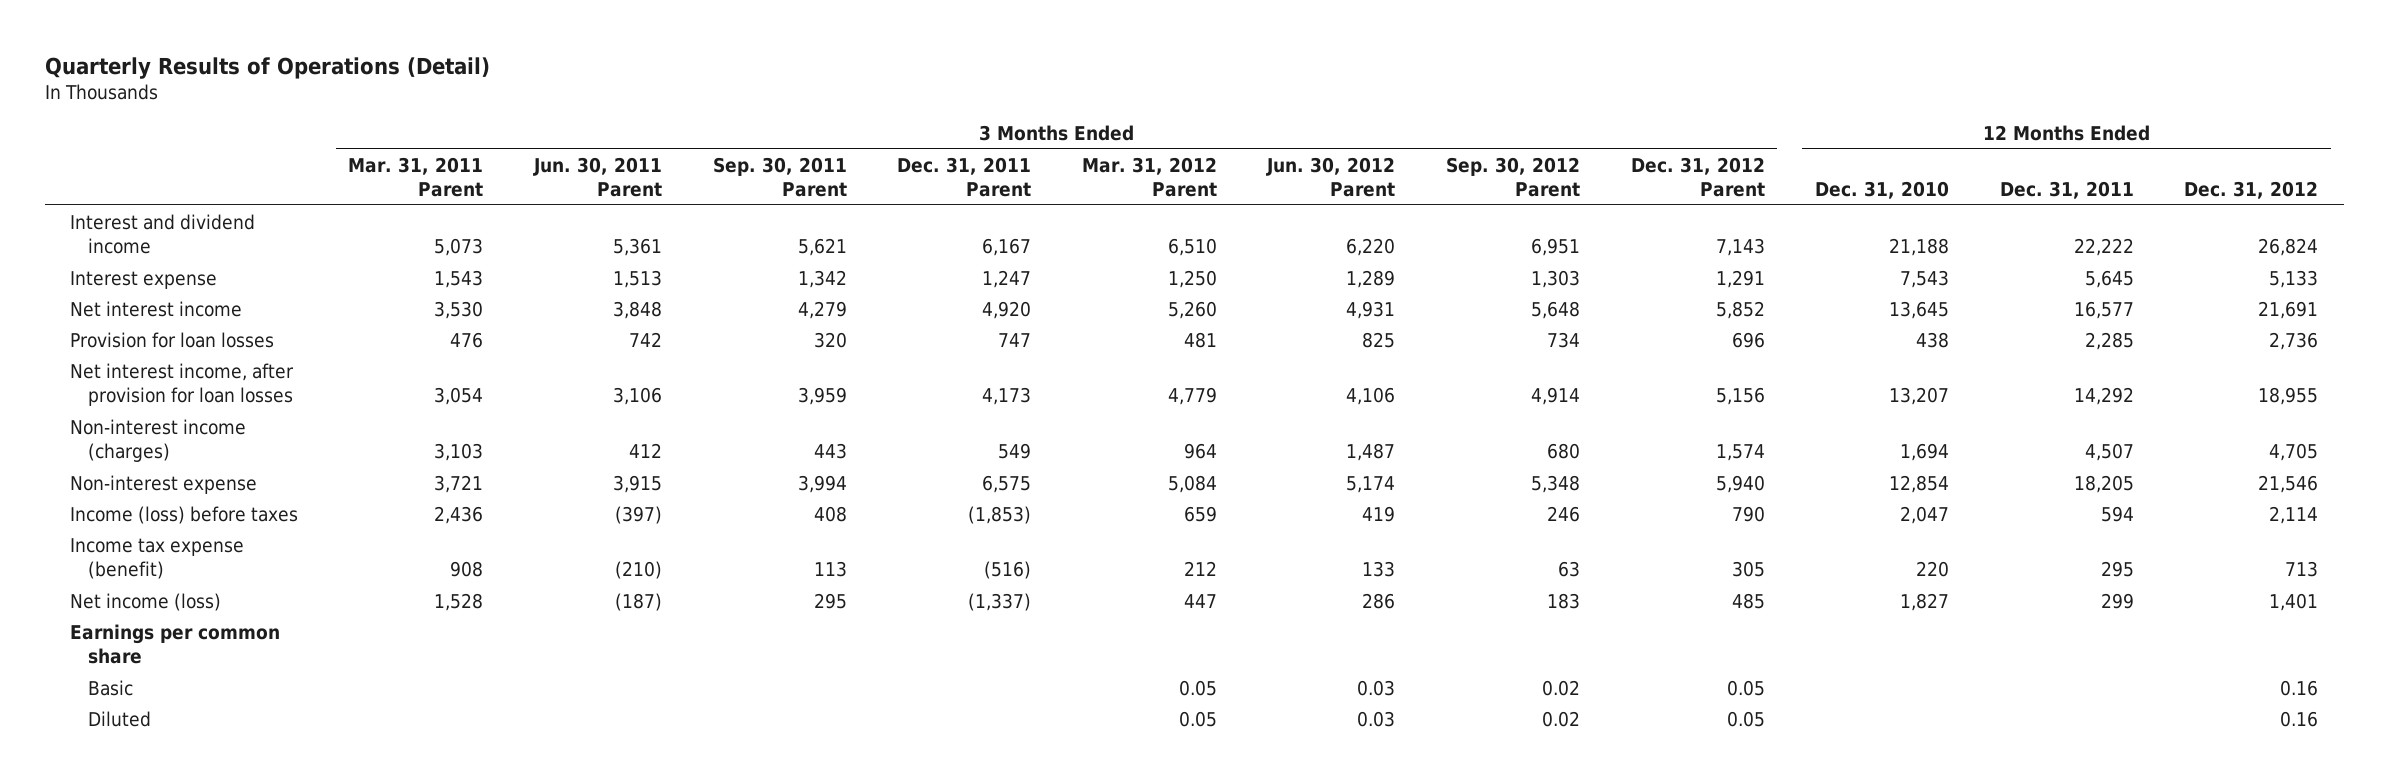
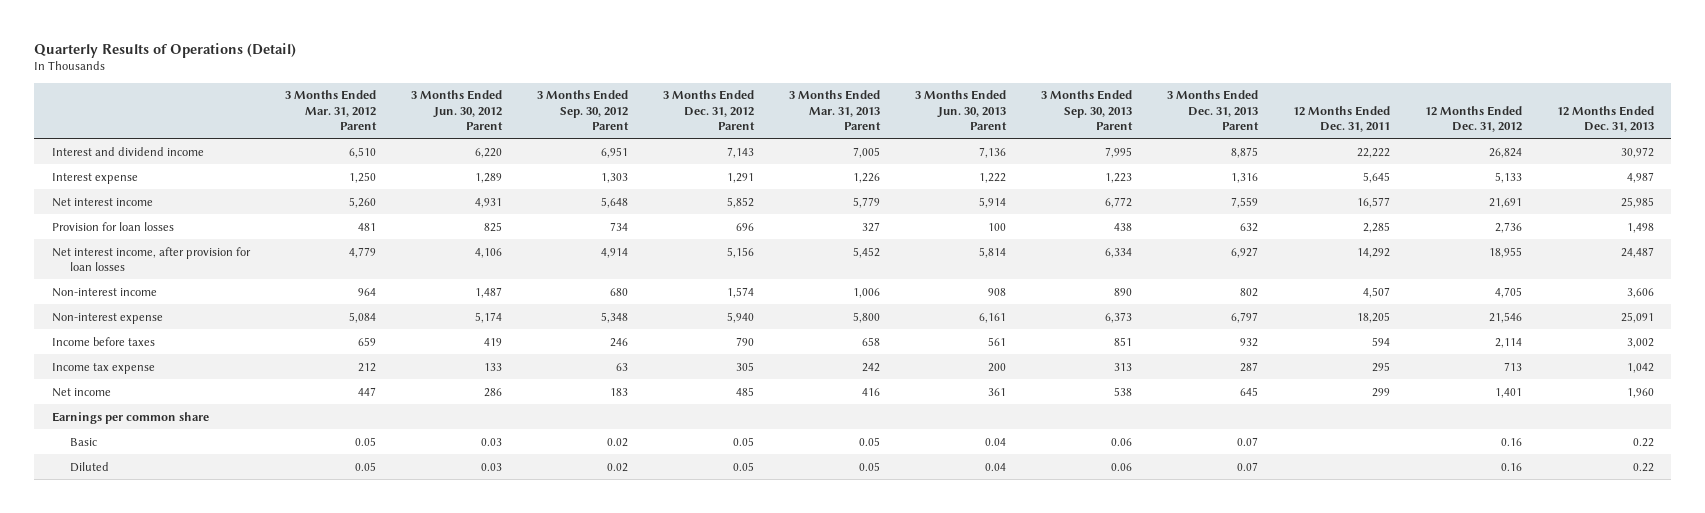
- | 3 Months Ended Mar. 31, 2011 Parent | 3 Months Ended Jun. 30, 2011 Parent | 3 Months Ended Sep. 30, 2011 Parent | 3 Months Ended Dec. 31, 2011 Parent | 3 Months Ended Mar. 31, 2012 Parent | 3 Months Ended Jun. 30, 2012 Parent | 3 Months Ended Sep. 30, 2012 Parent | 3 Months Ended Dec. 31, 2012 Parent | 12 Months Ended Dec. 31, 2010 | 12 Months Ended Dec. 31, 2011 | 12 Months Ended Dec. 31, 2012
+ | 3 Months Ended Mar. 31, 2012 Parent | 3 Months Ended Jun. 30, 2012 Parent | 3 Months Ended Sep. 30, 2012 Parent | 3 Months Ended Dec. 31, 2012 Parent | 3 Months Ended Mar. 31, 2013 Parent | 3 Months Ended Jun. 30, 2013 Parent | 3 Months Ended Sep. 30, 2013 Parent | 3 Months Ended Dec. 31, 2013 Parent | 12 Months Ended Dec. 31, 2011 | 12 Months Ended Dec. 31, 2012 | 12 Months Ended Dec. 31, 2013
- Non-interest income (charges) | 3,103 | 412 | 443 | 549 | 964 | 1,487 | 680 | 1,574 | 1,694 | 4,507 | 4,705
+ Non-interest income | 964 | 1,487 | 680 | 1,574 | 1,006 | 908 | 890 | 802 | 4,507 | 4,705 | 3,606
- Income (loss) before taxes | 2,436 | (397) | 408 | (1,853) | 659 | 419 | 246 | 790 | 2,047 | 594 | 2,114
- Income tax expense (benefit) | 908 | (210) | 113 | (516) | 212 | 133 | 63 | 305 | 220 | 295 | 713
- Net income (loss) | 1,528 | (187) | 295 | (1,337) | 447 | 286 | 183 | 485 | 1,827 | 299 | 1,401
+ Income before taxes | 659 | 419 | 246 | 790 | 658 | 561 | 851 | 932 | 594 | 2,114 | 3,002
+ Income tax expense | 212 | 133 | 63 | 305 | 242 | 200 | 313 | 287 | 295 | 713 | 1,042
+ Net income | 447 | 286 | 183 | 485 | 416 | 361 | 538 | 645 | 299 | 1,401 | 1,960

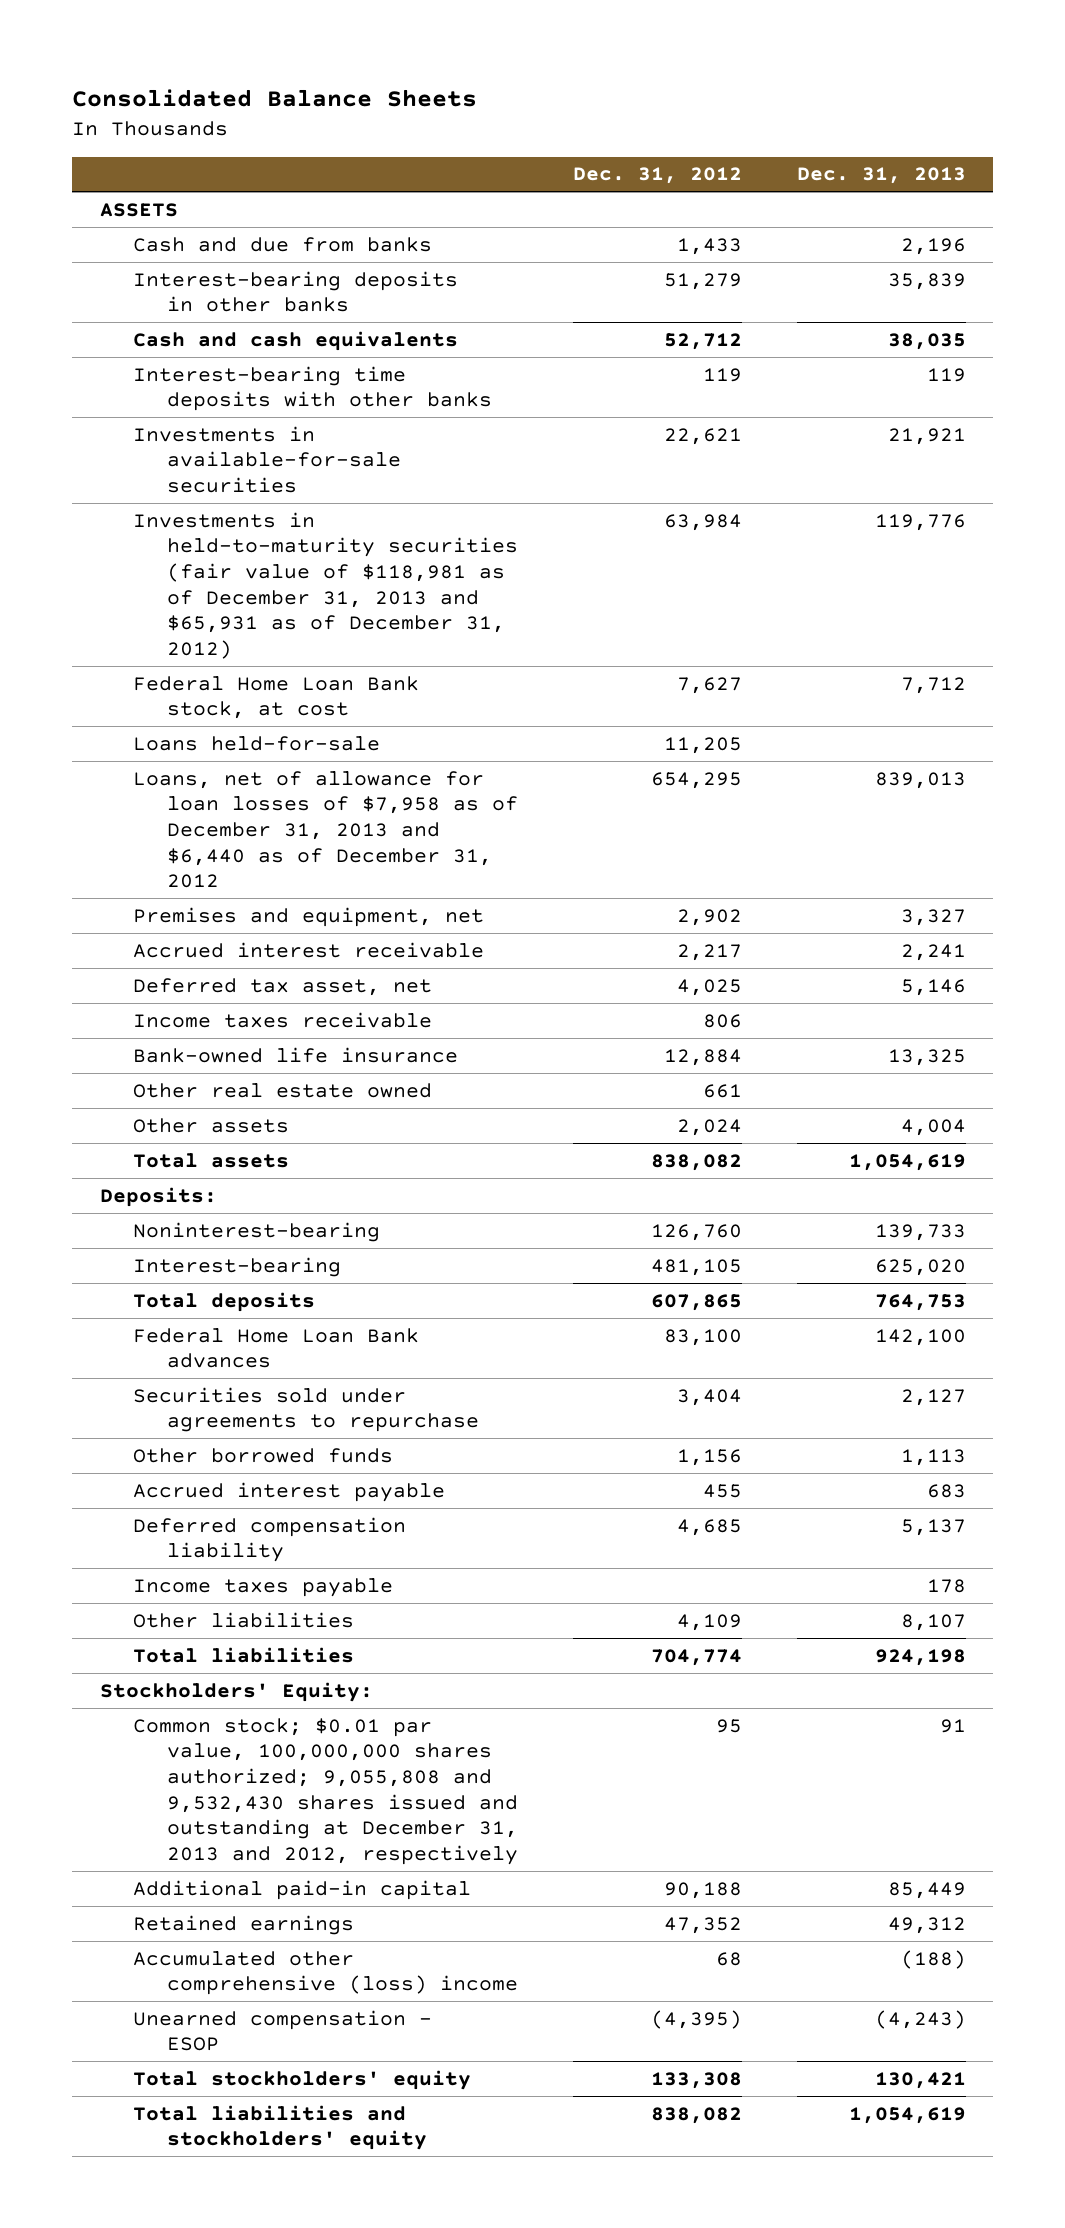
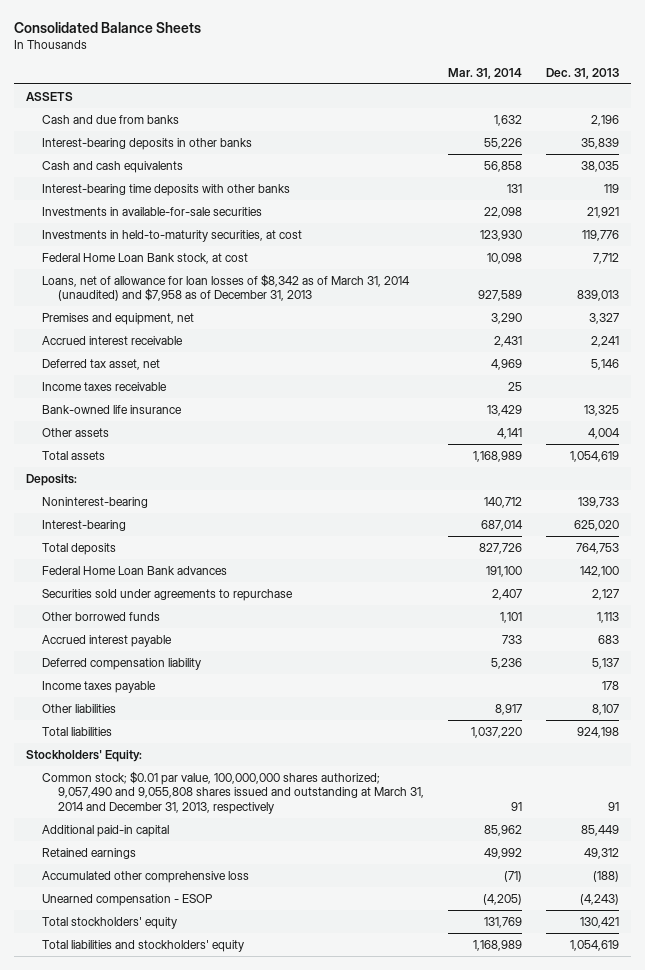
- | Dec. 31, 2012 | Dec. 31, 2013
+ | Mar. 31, 2014 | Dec. 31, 2013
- Investments in held-to-maturity securities (fair value of $118,981 as of December 31, 2013 and $65,931 as of December 31, 2012) | 63,984 | 119,776
+ Investments in held-to-maturity securities, at cost | 123,930 | 119,776
- Loans held-for-sale | 11,205 |
- Loans, net of allowance for loan losses of $7,958 as of December 31, 2013 and $6,440 as of December 31, 2012 | 654,295 | 839,013
+ Loans, net of allowance for loan losses of $8,342 as of March 31, 2014 (unaudited) and $7,958 as of December 31, 2013 | 927,589 | 839,013
- Other real estate owned | 661 |
- Common stock; $0.01 par value, 100,000,000 shares authorized; 9,055,808 and 9,532,430 shares issued and outstanding at December 31, 2013 and 2012, respectively | 95 | 91
+ Common stock; $0.01 par value, 100,000,000 shares authorized; 9,057,490 and 9,055,808 shares issued and outstanding at March 31, 2014 and December 31, 2013, respectively | 91 | 91
- Accumulated other comprehensive (loss) income | 68 | (188)
+ Accumulated other comprehensive loss | (71) | (188)

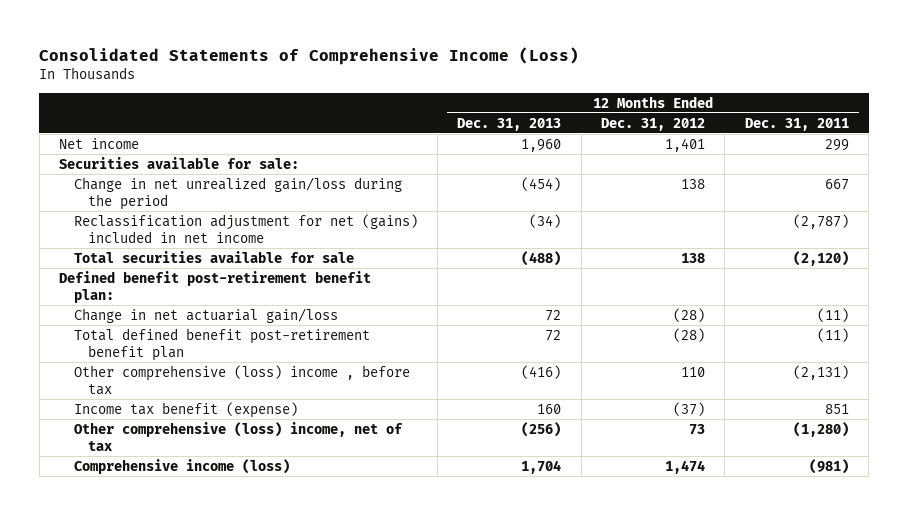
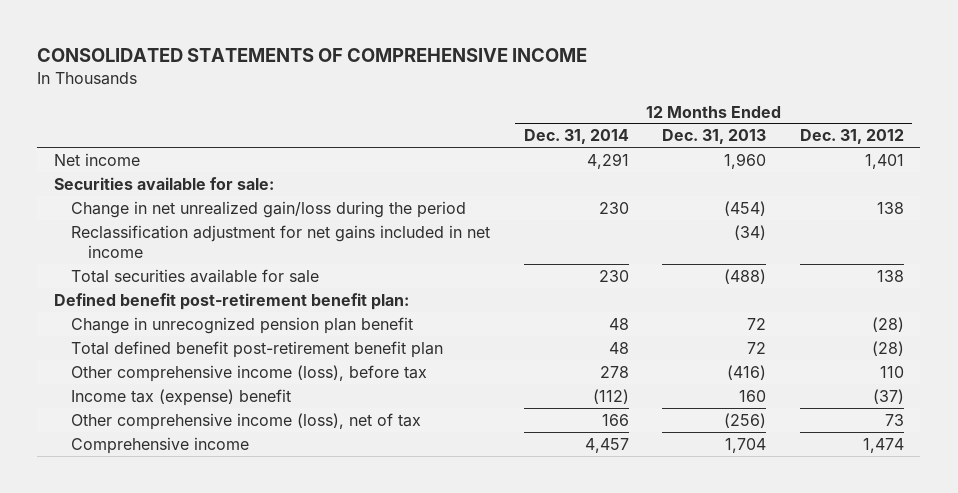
- Consolidated Statements of Comprehensive Income (Loss)
+ CONSOLIDATED STATEMENTS OF COMPREHENSIVE INCOME
- | 12 Months Ended Dec. 31, 2013 | 12 Months Ended Dec. 31, 2012 | 12 Months Ended Dec. 31, 2011
+ | 12 Months Ended Dec. 31, 2014 | 12 Months Ended Dec. 31, 2013 | 12 Months Ended Dec. 31, 2012
- Reclassification adjustment for net (gains) included in net income | (34) | | (2,787)
+ Reclassification adjustment for net gains included in net income | | (34) |
- Change in net actuarial gain/loss | 72 | (28) | (11)
+ Change in unrecognized pension plan benefit | 48 | 72 | (28)
- Other comprehensive (loss) income , before tax | (416) | 110 | (2,131)
- Income tax benefit (expense) | 160 | (37) | 851
- Other comprehensive (loss) income, net of tax | (256) | 73 | (1,280)
- Comprehensive income (loss) | 1,704 | 1,474 | (981)
+ Other comprehensive income (loss), before tax | 278 | (416) | 110
+ Income tax (expense) benefit | (112) | 160 | (37)
+ Other comprehensive income (loss), net of tax | 166 | (256) | 73
+ Comprehensive income | 4,457 | 1,704 | 1,474

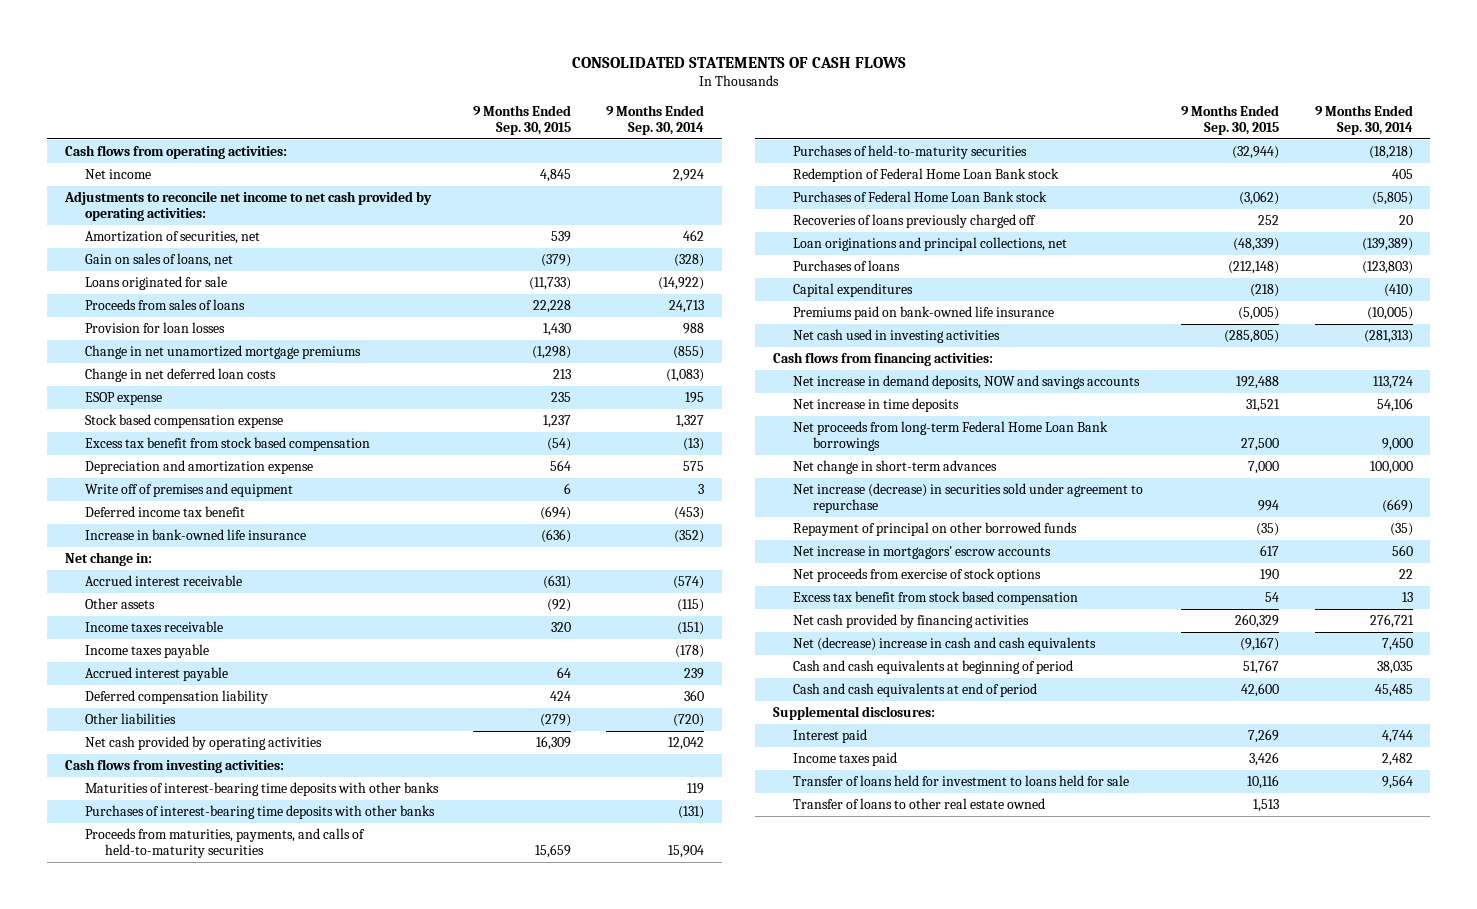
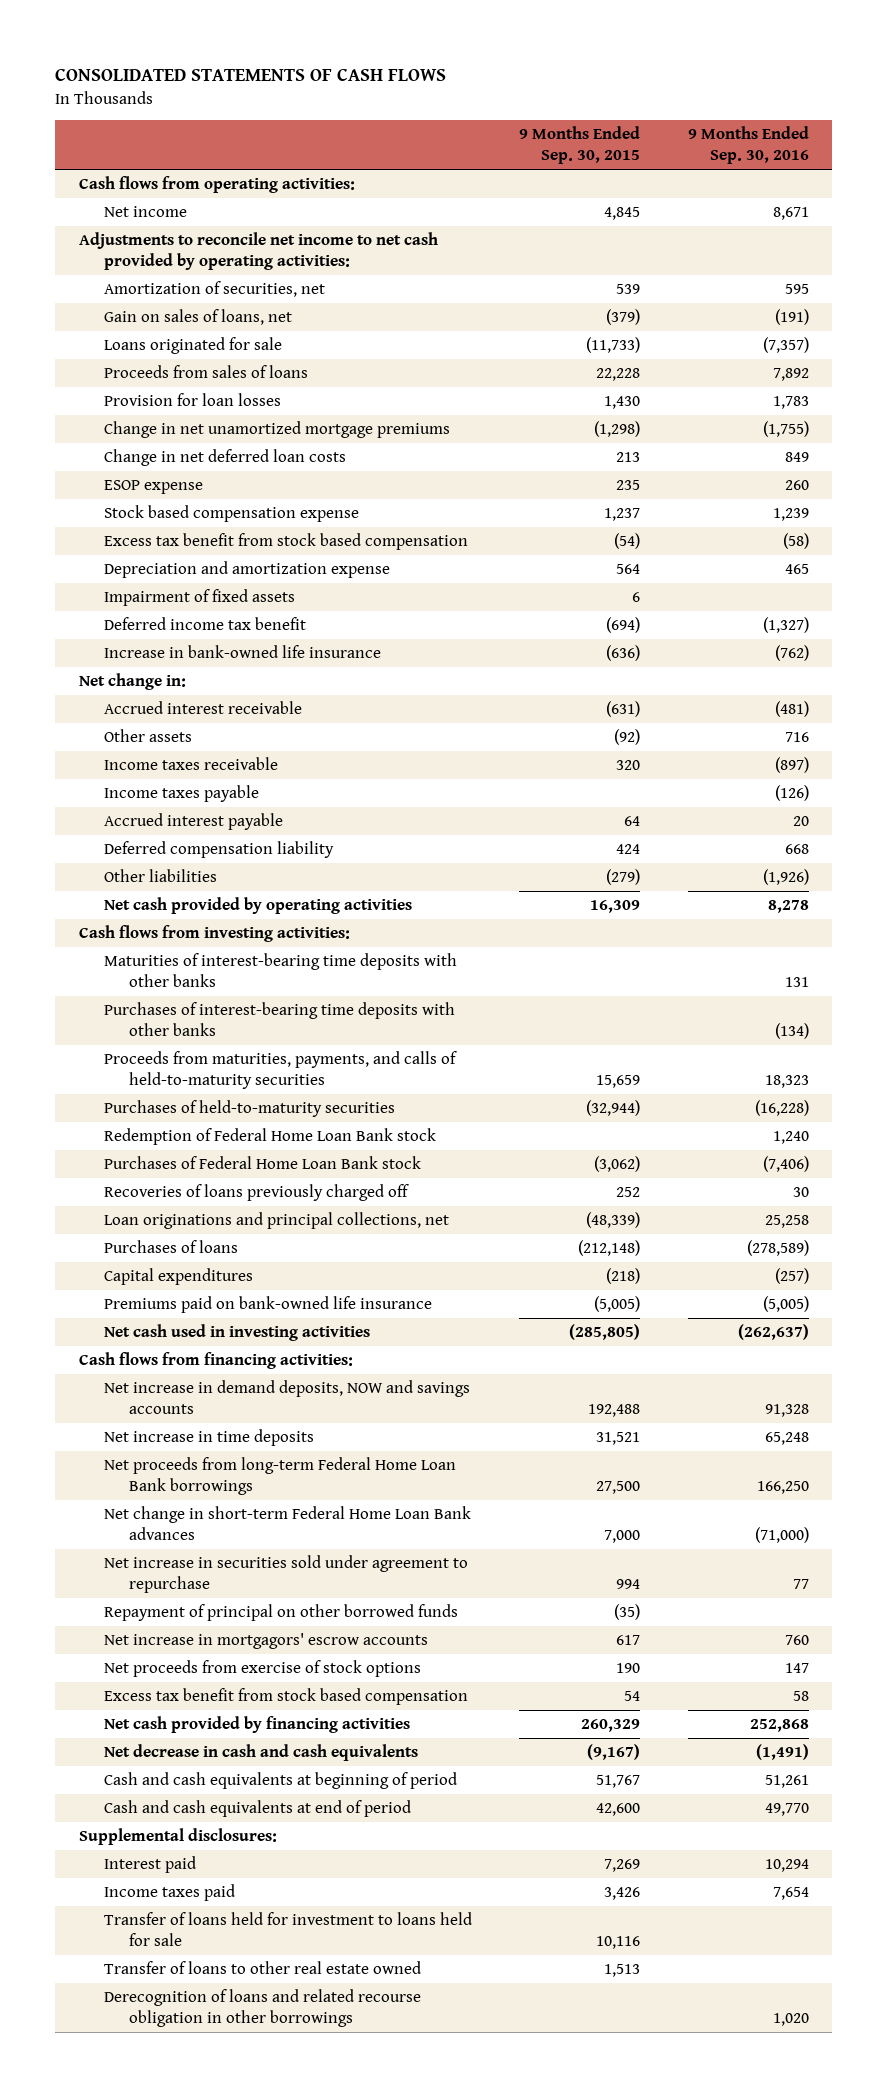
- | 9 Months Ended Sep. 30, 2015 | 9 Months Ended Sep. 30, 2014
+ | 9 Months Ended Sep. 30, 2015 | 9 Months Ended Sep. 30, 2016
- Write off of premises and equipment | 6 | 3
+ Impairment of fixed assets | 6 |
- Net change in short-term advances | 7,000 | 100,000
- Net increase (decrease) in securities sold under agreement to repurchase | 994 | (669)
+ Net change in short-term Federal Home Loan Bank advances | 7,000 | (71,000)
+ Net increase in securities sold under agreement to repurchase | 994 | 77
- Net (decrease) increase in cash and cash equivalents | (9,167) | 7,450
+ Net decrease in cash and cash equivalents | (9,167) | (1,491)
+ Derecognition of loans and related recourse obligation in other borrowings | | 1,020

